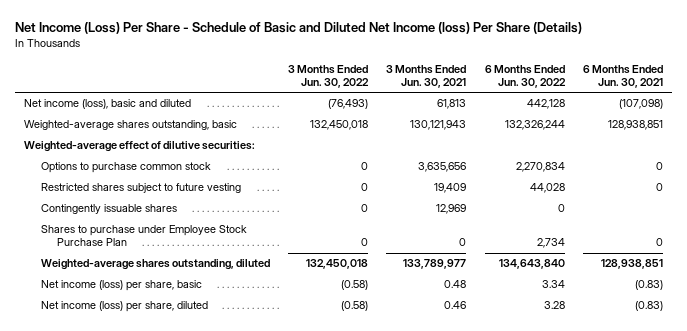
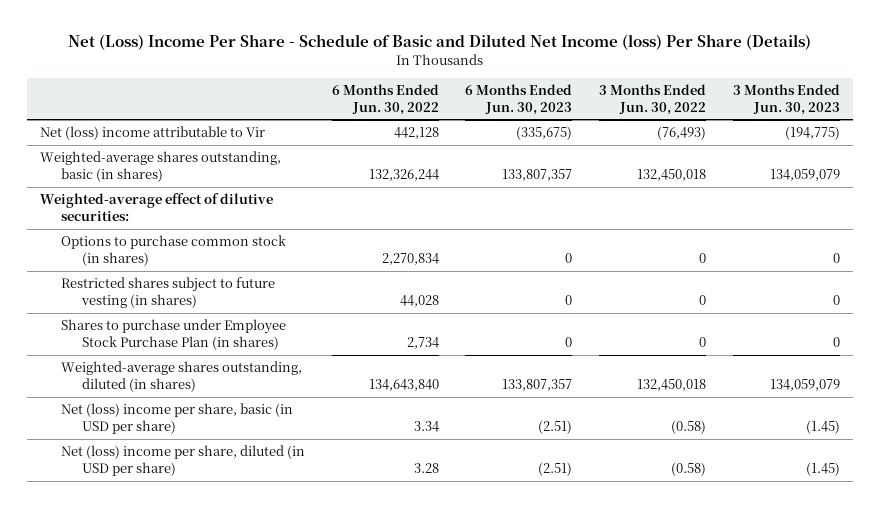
- Net Income (Loss) Per Share - Schedule of Basic and Diluted Net Income (loss) Per Share (Details)
+ Net (Loss) Income Per Share - Schedule of Basic and Diluted Net Income (loss) Per Share (Details)
- | 3 Months Ended Jun. 30, 2022 | 3 Months Ended Jun. 30, 2021 | 6 Months Ended Jun. 30, 2022 | 6 Months Ended Jun. 30, 2021
+ | 6 Months Ended Jun. 30, 2022 | 6 Months Ended Jun. 30, 2023 | 3 Months Ended Jun. 30, 2022 | 3 Months Ended Jun. 30, 2023
- Net income (loss), basic and diluted | (76,493) | 61,813 | 442,128 | (107,098)
- Weighted-average shares outstanding, basic | 132,450,018 | 130,121,943 | 132,326,244 | 128,938,851
+ Net (loss) income attributable to Vir | 442,128 | (335,675) | (76,493) | (194,775)
+ Weighted-average shares outstanding, basic (in shares) | 132,326,244 | 133,807,357 | 132,450,018 | 134,059,079
- Options to purchase common stock | 0 | 3,635,656 | 2,270,834 | 0
- Restricted shares subject to future vesting | 0 | 19,409 | 44,028 | 0
- Contingently issuable shares | 0 | 12,969 | 0 |
- Shares to purchase under Employee Stock Purchase Plan | 0 | 0 | 2,734 | 0
- Weighted-average shares outstanding, diluted | 132,450,018 | 133,789,977 | 134,643,840 | 128,938,851
- Net income (loss) per share, basic | (0.58) | 0.48 | 3.34 | (0.83)
- Net income (loss) per share, diluted | (0.58) | 0.46 | 3.28 | (0.83)
+ Options to purchase common stock (in shares) | 2,270,834 | 0 | 0 | 0
+ Restricted shares subject to future vesting (in shares) | 44,028 | 0 | 0 | 0
+ Shares to purchase under Employee Stock Purchase Plan (in shares) | 2,734 | 0 | 0 | 0
+ Weighted-average shares outstanding, diluted (in shares) | 134,643,840 | 133,807,357 | 132,450,018 | 134,059,079
+ Net (loss) income per share, basic (in USD per share) | 3.34 | (2.51) | (0.58) | (1.45)
+ Net (loss) income per share, diluted (in USD per share) | 3.28 | (2.51) | (0.58) | (1.45)

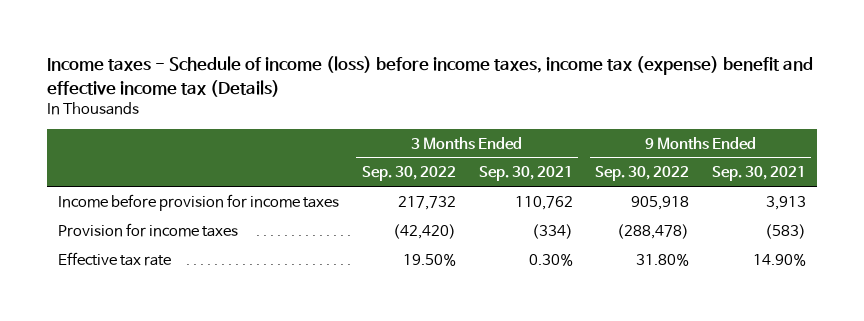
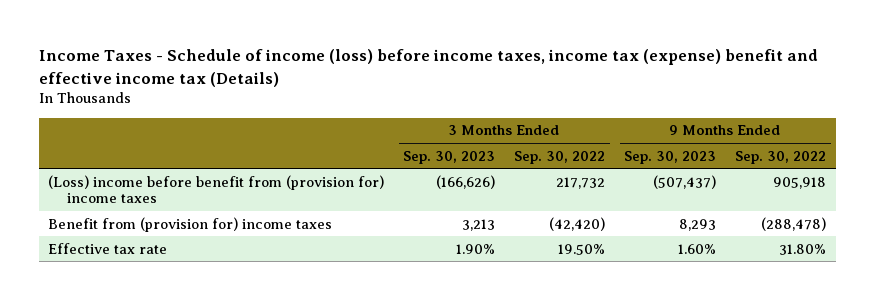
- Income taxes - Schedule of income (loss) before income taxes, income tax (expense) benefit and effective income tax (Details)
+ Income Taxes - Schedule of income (loss) before income taxes, income tax (expense) benefit and effective income tax (Details)
- | 3 Months Ended Sep. 30, 2022 | 3 Months Ended Sep. 30, 2021 | 9 Months Ended Sep. 30, 2022 | 9 Months Ended Sep. 30, 2021
+ | 3 Months Ended Sep. 30, 2023 | 3 Months Ended Sep. 30, 2022 | 9 Months Ended Sep. 30, 2023 | 9 Months Ended Sep. 30, 2022
- Income before provision for income taxes | 217,732 | 110,762 | 905,918 | 3,913
- Provision for income taxes | (42,420) | (334) | (288,478) | (583)
+ (Loss) income before benefit from (provision for) income taxes | (166,626) | 217,732 | (507,437) | 905,918
+ Benefit from (provision for) income taxes | 3,213 | (42,420) | 8,293 | (288,478)

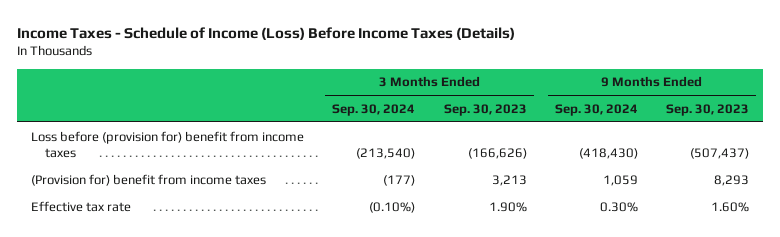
- Income Taxes - Schedule of income (loss) before income taxes, income tax (expense) benefit and effective income tax (Details)
+ Income Taxes - Schedule of Income (Loss) Before Income Taxes (Details)
- | 3 Months Ended Sep. 30, 2023 | 3 Months Ended Sep. 30, 2022 | 9 Months Ended Sep. 30, 2023 | 9 Months Ended Sep. 30, 2022
+ | 3 Months Ended Sep. 30, 2024 | 3 Months Ended Sep. 30, 2023 | 9 Months Ended Sep. 30, 2024 | 9 Months Ended Sep. 30, 2023
- (Loss) income before benefit from (provision for) income taxes | (166,626) | 217,732 | (507,437) | 905,918
- Benefit from (provision for) income taxes | 3,213 | (42,420) | 8,293 | (288,478)
+ Loss before (provision for) benefit from income taxes | (213,540) | (166,626) | (418,430) | (507,437)
+ (Provision for) benefit from income taxes | (177) | 3,213 | 1,059 | 8,293

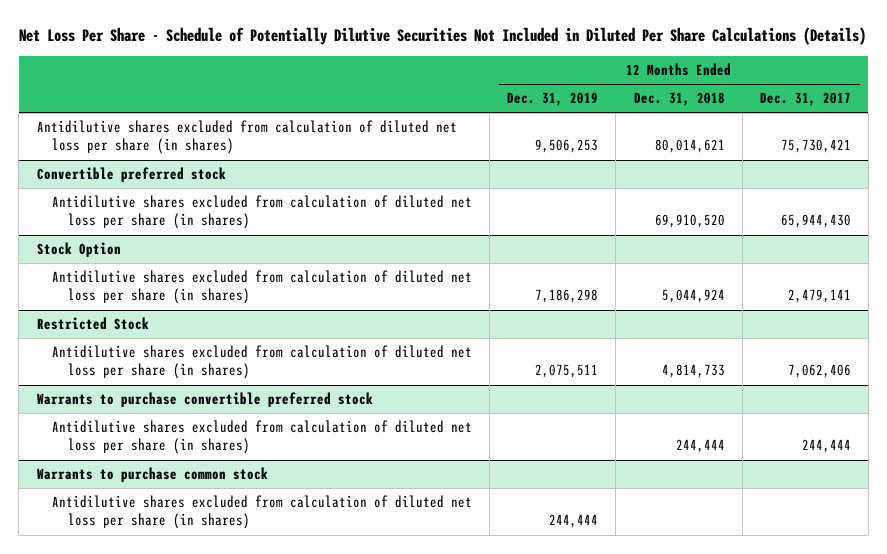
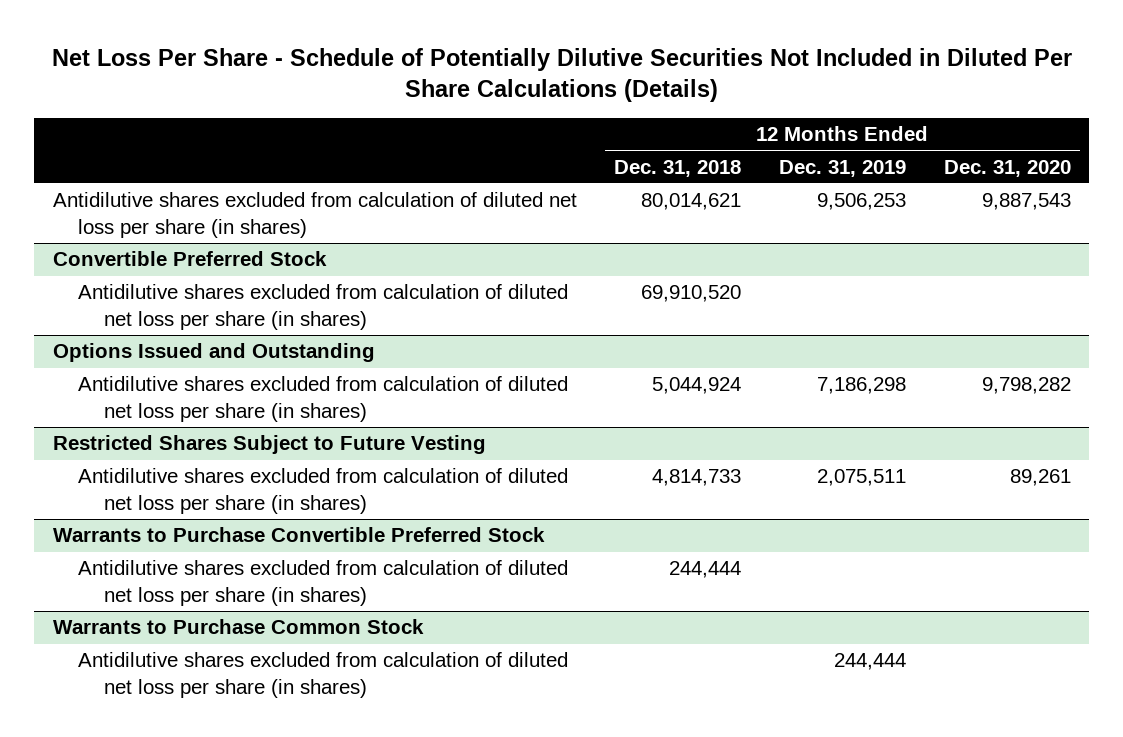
- | 12 Months Ended Dec. 31, 2019 | 12 Months Ended Dec. 31, 2018 | 12 Months Ended Dec. 31, 2017
+ | 12 Months Ended Dec. 31, 2018 | 12 Months Ended Dec. 31, 2019 | 12 Months Ended Dec. 31, 2020
- Convertible preferred stock
+ Convertible Preferred Stock
- Stock Option
+ Options Issued and Outstanding
- Restricted Stock
+ Restricted Shares Subject to Future Vesting
- Warrants to purchase convertible preferred stock
+ Warrants to Purchase Convertible Preferred Stock
- Warrants to purchase common stock
+ Warrants to Purchase Common Stock

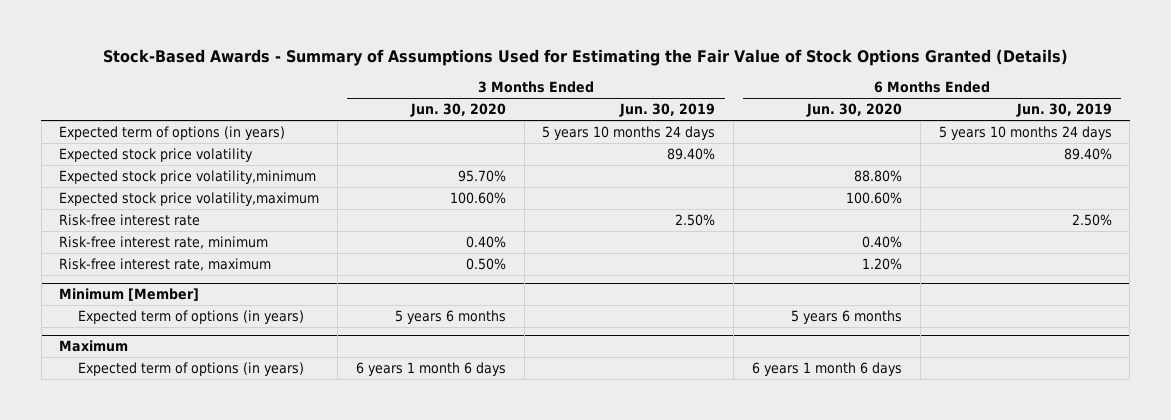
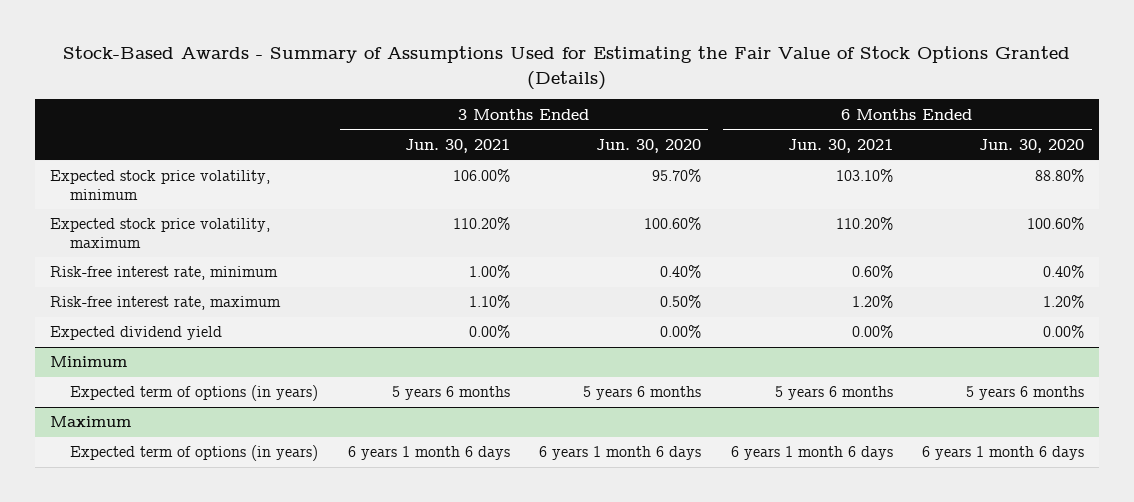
- | 3 Months Ended Jun. 30, 2020 | 3 Months Ended Jun. 30, 2019 | 6 Months Ended Jun. 30, 2020 | 6 Months Ended Jun. 30, 2019
+ | 3 Months Ended Jun. 30, 2021 | 3 Months Ended Jun. 30, 2020 | 6 Months Ended Jun. 30, 2021 | 6 Months Ended Jun. 30, 2020
- Expected term of options (in years) | | 5 years 10 months 24 days | | 5 years 10 months 24 days
- Expected stock price volatility | | 89.40% | | 89.40%
- Expected stock price volatility,minimum | 95.70% | | 88.80% |
- Expected stock price volatility,maximum | 100.60% | | 100.60% |
- Risk-free interest rate | | 2.50% | | 2.50%
+ Expected stock price volatility, minimum | 106.00% | 95.70% | 103.10% | 88.80%
+ Expected stock price volatility, maximum | 110.20% | 100.60% | 110.20% | 100.60%
- Minimum [Member]
+ Expected dividend yield | 0.00% | 0.00% | 0.00% | 0.00%
+ Minimum

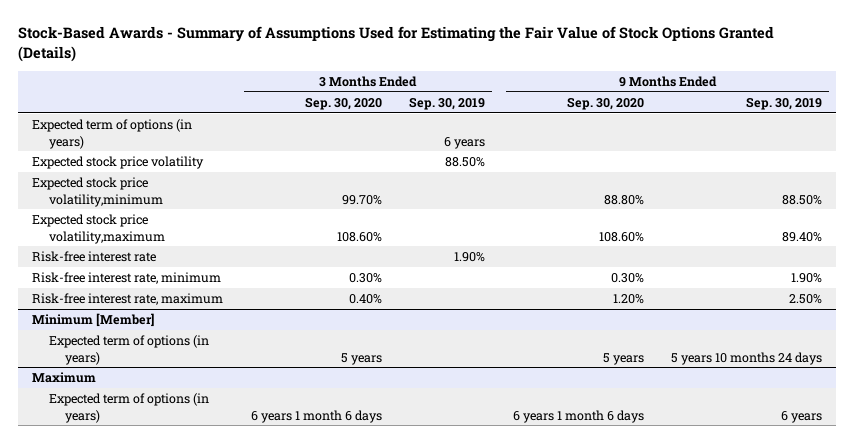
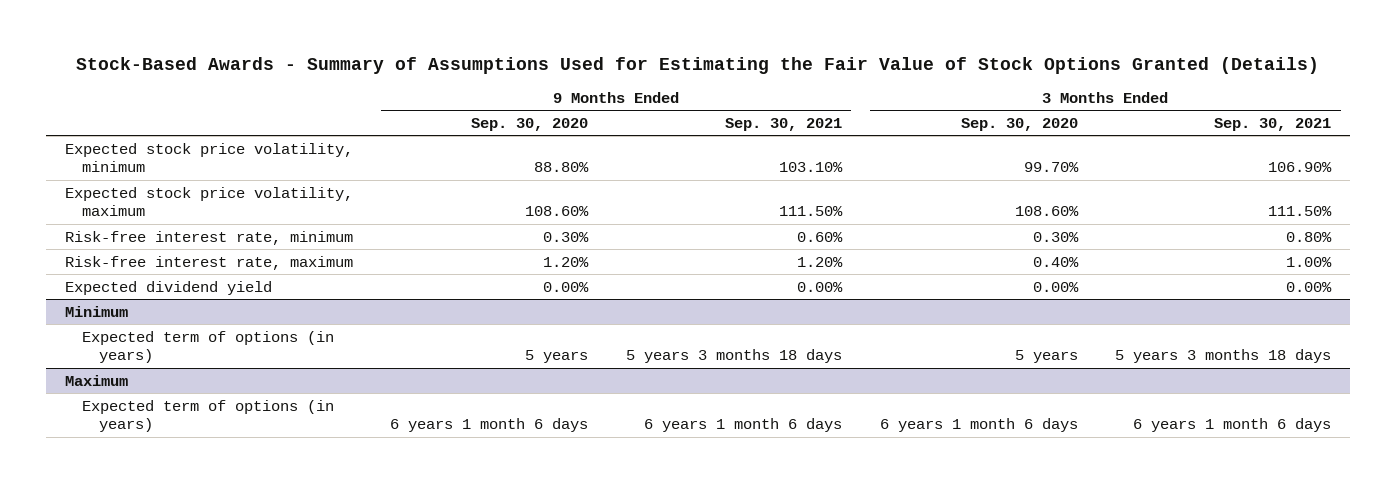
- | 3 Months Ended Sep. 30, 2020 | 3 Months Ended Sep. 30, 2019 | 9 Months Ended Sep. 30, 2020 | 9 Months Ended Sep. 30, 2019
+ | 9 Months Ended Sep. 30, 2020 | 9 Months Ended Sep. 30, 2021 | 3 Months Ended Sep. 30, 2020 | 3 Months Ended Sep. 30, 2021
- Expected term of options (in years) | | 6 years | |
- Expected stock price volatility | | 88.50% | |
- Expected stock price volatility,minimum | 99.70% | | 88.80% | 88.50%
- Expected stock price volatility,maximum | 108.60% | | 108.60% | 89.40%
- Risk-free interest rate | | 1.90% | |
+ Expected stock price volatility, minimum | 88.80% | 103.10% | 99.70% | 106.90%
+ Expected stock price volatility, maximum | 108.60% | 111.50% | 108.60% | 111.50%
- Minimum [Member]
+ Expected dividend yield | 0.00% | 0.00% | 0.00% | 0.00%
+ Minimum

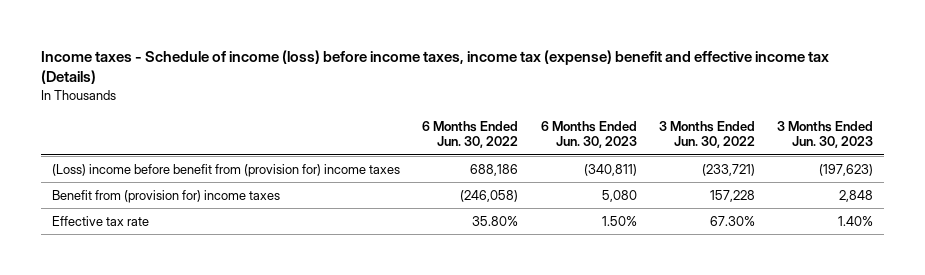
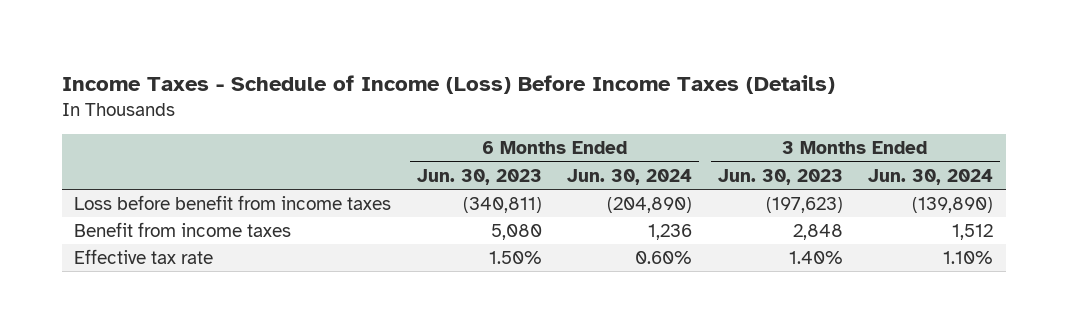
- Income taxes - Schedule of income (loss) before income taxes, income tax (expense) benefit and effective income tax (Details)
+ Income Taxes - Schedule of Income (Loss) Before Income Taxes (Details)
- | 6 Months Ended Jun. 30, 2022 | 6 Months Ended Jun. 30, 2023 | 3 Months Ended Jun. 30, 2022 | 3 Months Ended Jun. 30, 2023
+ | 6 Months Ended Jun. 30, 2023 | 6 Months Ended Jun. 30, 2024 | 3 Months Ended Jun. 30, 2023 | 3 Months Ended Jun. 30, 2024
- (Loss) income before benefit from (provision for) income taxes | 688,186 | (340,811) | (233,721) | (197,623)
- Benefit from (provision for) income taxes | (246,058) | 5,080 | 157,228 | 2,848
+ Loss before benefit from income taxes | (340,811) | (204,890) | (197,623) | (139,890)
+ Benefit from income taxes | 5,080 | 1,236 | 2,848 | 1,512

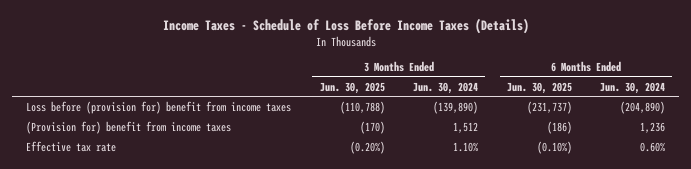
- Income Taxes - Schedule of Income (Loss) Before Income Taxes (Details)
+ Income Taxes - Schedule of Loss Before Income Taxes (Details)
- | 6 Months Ended Jun. 30, 2023 | 6 Months Ended Jun. 30, 2024 | 3 Months Ended Jun. 30, 2023 | 3 Months Ended Jun. 30, 2024
+ | 3 Months Ended Jun. 30, 2025 | 3 Months Ended Jun. 30, 2024 | 6 Months Ended Jun. 30, 2025 | 6 Months Ended Jun. 30, 2024
- Loss before benefit from income taxes | (340,811) | (204,890) | (197,623) | (139,890)
- Benefit from income taxes | 5,080 | 1,236 | 2,848 | 1,512
+ Loss before (provision for) benefit from income taxes | (110,788) | (139,890) | (231,737) | (204,890)
+ (Provision for) benefit from income taxes | (170) | 1,512 | (186) | 1,236

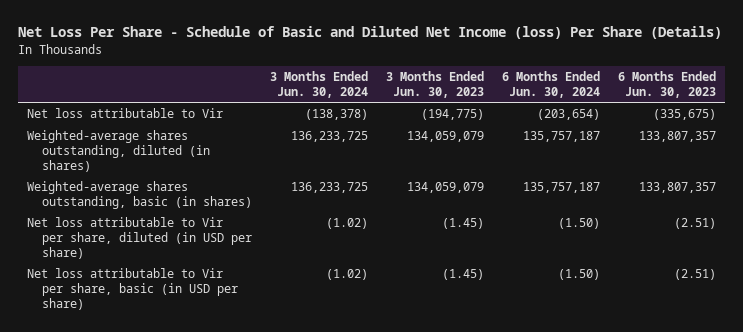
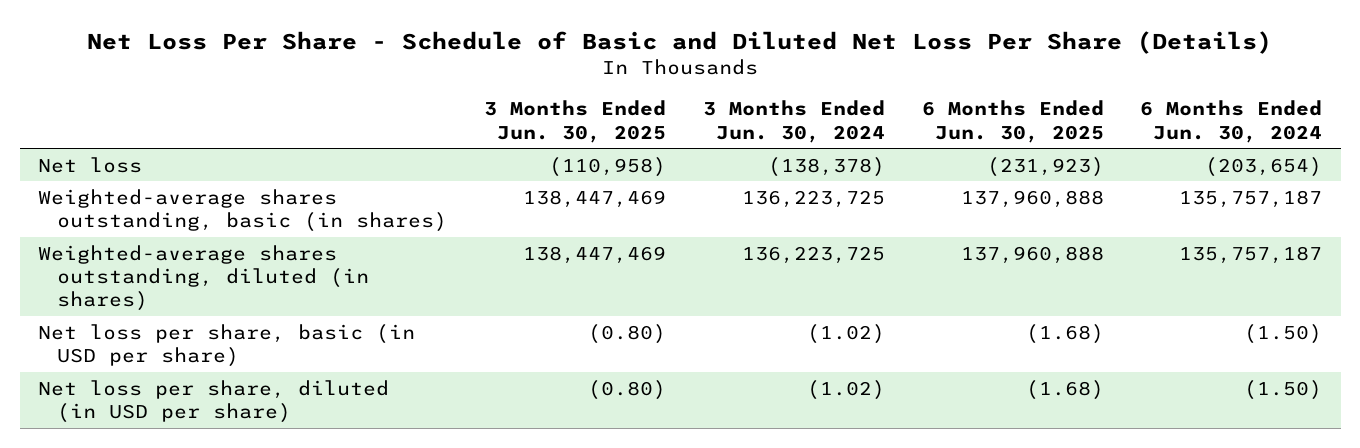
- Net Loss Per Share - Schedule of Basic and Diluted Net Income (loss) Per Share (Details)
+ Net Loss Per Share - Schedule of Basic and Diluted Net Loss Per Share (Details)
- | 3 Months Ended Jun. 30, 2024 | 3 Months Ended Jun. 30, 2023 | 6 Months Ended Jun. 30, 2024 | 6 Months Ended Jun. 30, 2023
+ | 3 Months Ended Jun. 30, 2025 | 3 Months Ended Jun. 30, 2024 | 6 Months Ended Jun. 30, 2025 | 6 Months Ended Jun. 30, 2024
- Net loss attributable to Vir | (138,378) | (194,775) | (203,654) | (335,675)
- Weighted-average shares outstanding, diluted (in shares) | 136,233,725 | 134,059,079 | 135,757,187 | 133,807,357
- Weighted-average shares outstanding, basic (in shares) | 136,233,725 | 134,059,079 | 135,757,187 | 133,807,357
- Net loss attributable to Vir per share, diluted (in USD per share) | (1.02) | (1.45) | (1.50) | (2.51)
- Net loss attributable to Vir per share, basic (in USD per share) | (1.02) | (1.45) | (1.50) | (2.51)
+ Net loss | (110,958) | (138,378) | (231,923) | (203,654)
+ Weighted-average shares outstanding, basic (in shares) | 138,447,469 | 136,223,725 | 137,960,888 | 135,757,187
+ Weighted-average shares outstanding, diluted (in shares) | 138,447,469 | 136,223,725 | 137,960,888 | 135,757,187
+ Net loss per share, basic (in USD per share) | (0.80) | (1.02) | (1.68) | (1.50)
+ Net loss per share, diluted (in USD per share) | (0.80) | (1.02) | (1.68) | (1.50)

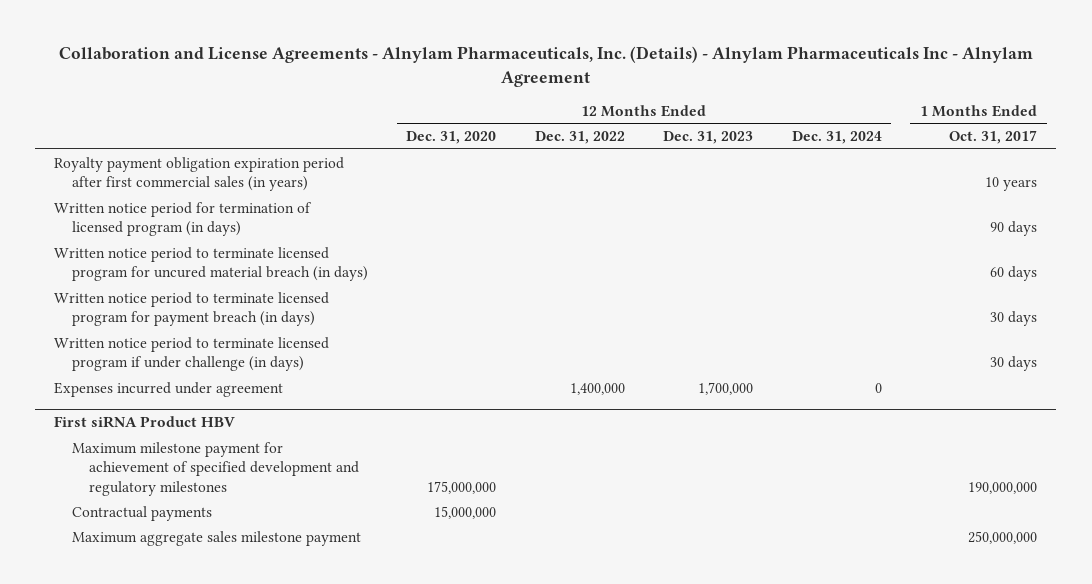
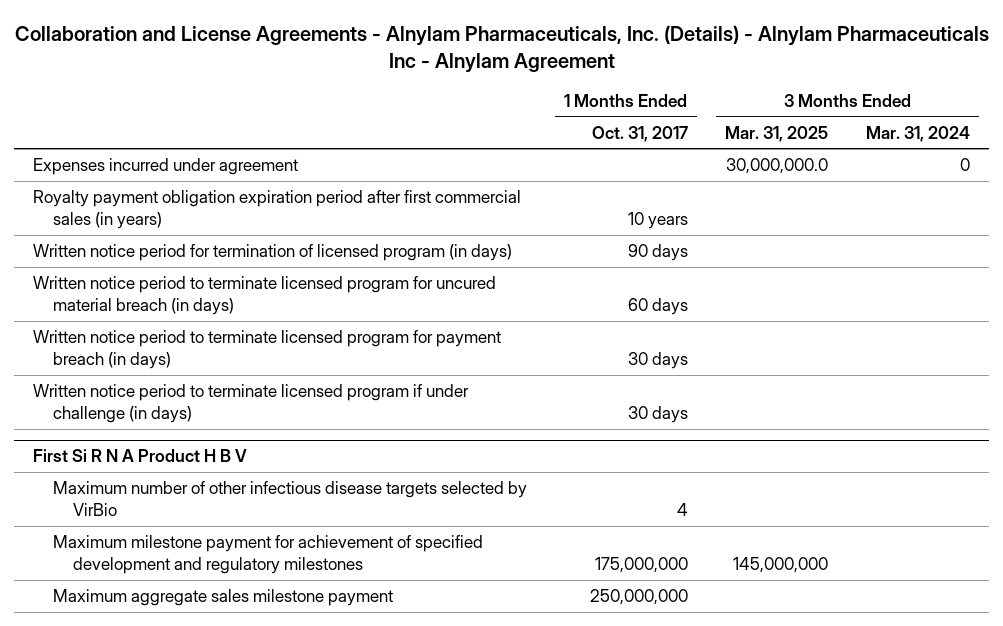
- | 12 Months Ended Dec. 31, 2020 | 12 Months Ended Dec. 31, 2022 | 12 Months Ended Dec. 31, 2023 | 12 Months Ended Dec. 31, 2024 | 1 Months Ended Oct. 31, 2017
+ | 1 Months Ended Oct. 31, 2017 | 3 Months Ended Mar. 31, 2025 | 3 Months Ended Mar. 31, 2024
moved up: Expenses incurred under agreement | | 30,000,000.0 | 0
- First siRNA Product HBV
- Maximum milestone payment for achievement of specified development and regulatory milestones | 175,000,000 | | | | 190,000,000
- Contractual payments | 15,000,000 | | | |
+ First Si R N A Product H B V
+ Maximum number of other infectious disease targets selected by VirBio | 4 | |
+ Maximum milestone payment for achievement of specified development and regulatory milestones | 175,000,000 | 145,000,000 |

